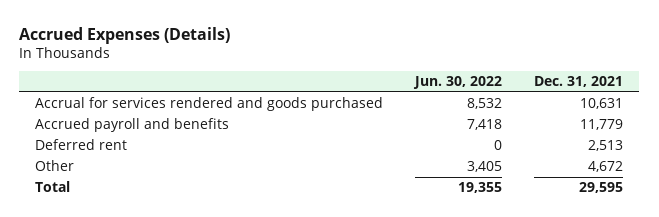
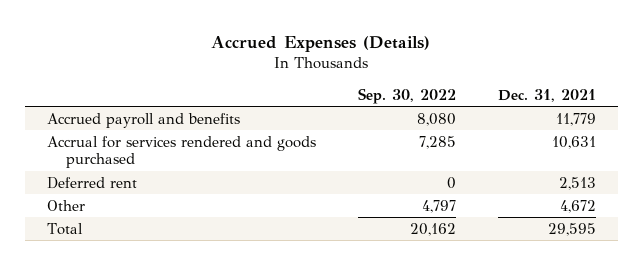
- | Jun. 30, 2022 | Dec. 31, 2021
+ | Sep. 30, 2022 | Dec. 31, 2021
moved down: Accrual for services rendered and goods purchased | 7,285 | 10,631

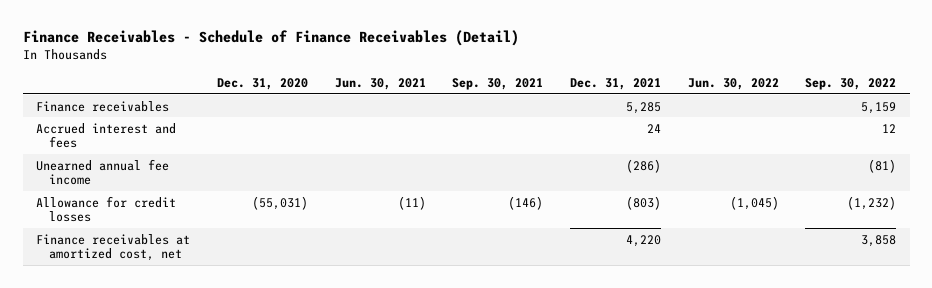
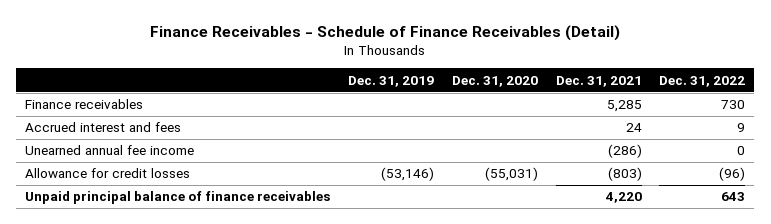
- | Dec. 31, 2020 | Jun. 30, 2021 | Sep. 30, 2021 | Dec. 31, 2021 | Jun. 30, 2022 | Sep. 30, 2022
+ | Dec. 31, 2019 | Dec. 31, 2020 | Dec. 31, 2021 | Dec. 31, 2022
- Finance receivables at amortized cost, net | | | | 4,220 | | 3,858
+ Unpaid principal balance of finance receivables | | | 4,220 | 643

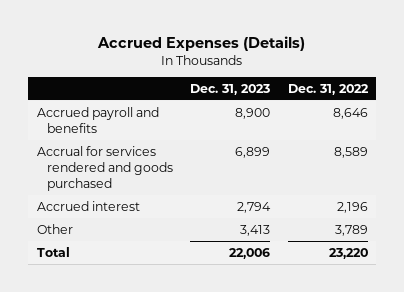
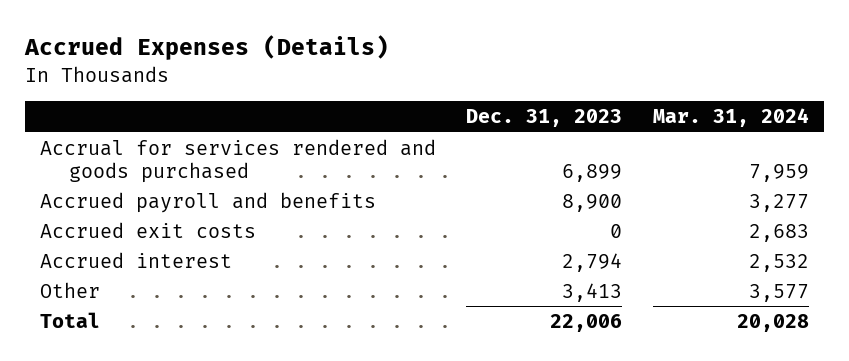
- | Dec. 31, 2023 | Dec. 31, 2022
+ | Dec. 31, 2023 | Mar. 31, 2024
moved down: Accrued payroll and benefits | 8,900 | 3,277
+ Accrued exit costs | 0 | 2,683

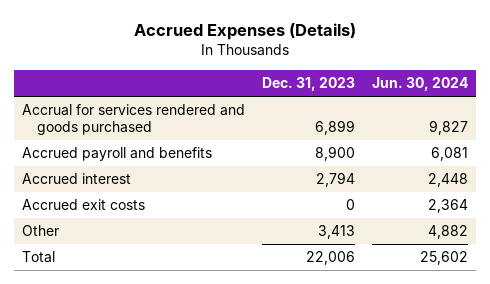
- | Dec. 31, 2023 | Mar. 31, 2024
+ | Dec. 31, 2023 | Jun. 30, 2024
moved down: Accrued exit costs | 0 | 2,364

